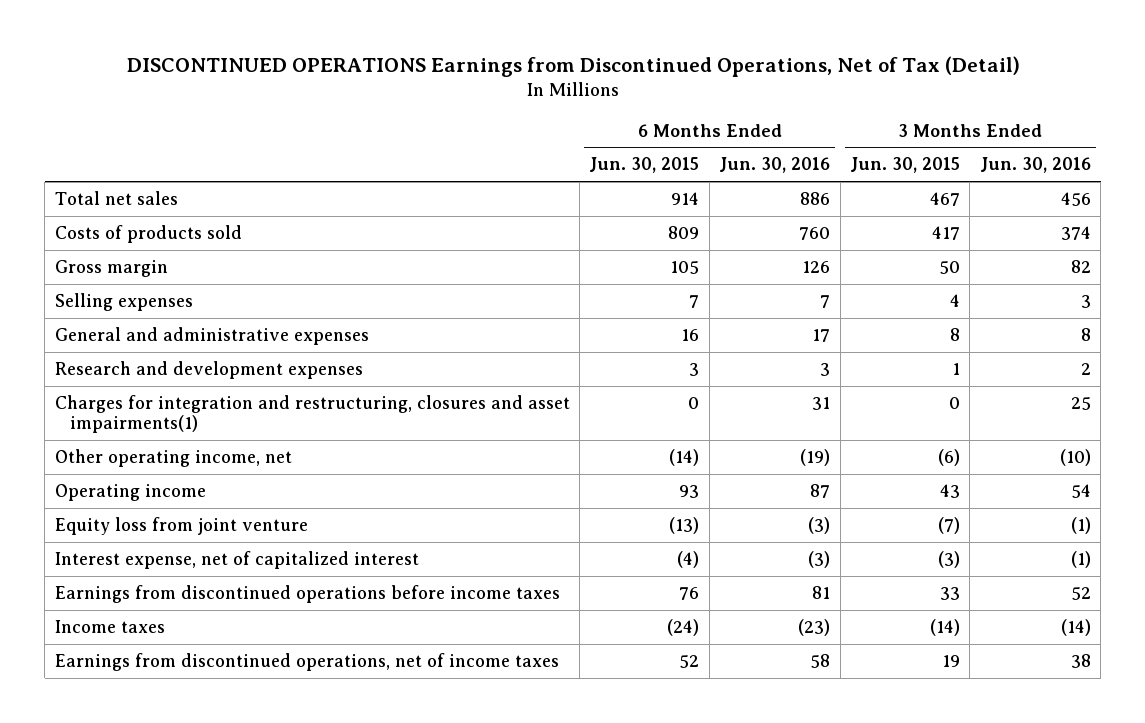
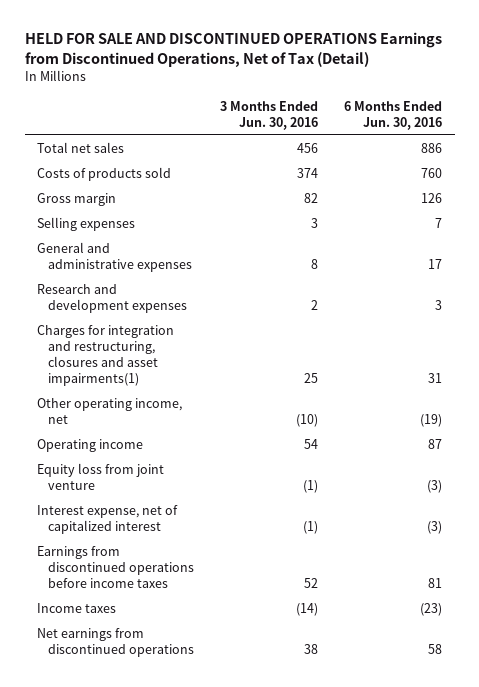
- DISCONTINUED OPERATIONS Earnings from Discontinued Operations, Net of Tax (Detail)
+ HELD FOR SALE AND DISCONTINUED OPERATIONS Earnings from Discontinued Operations, Net of Tax (Detail)
- | 6 Months Ended Jun. 30, 2015 | 6 Months Ended Jun. 30, 2016 | 3 Months Ended Jun. 30, 2015 | 3 Months Ended Jun. 30, 2016
+ | 3 Months Ended Jun. 30, 2016 | 6 Months Ended Jun. 30, 2016
- Earnings from discontinued operations, net of income taxes | 52 | 58 | 19 | 38
+ Net earnings from discontinued operations | 38 | 58

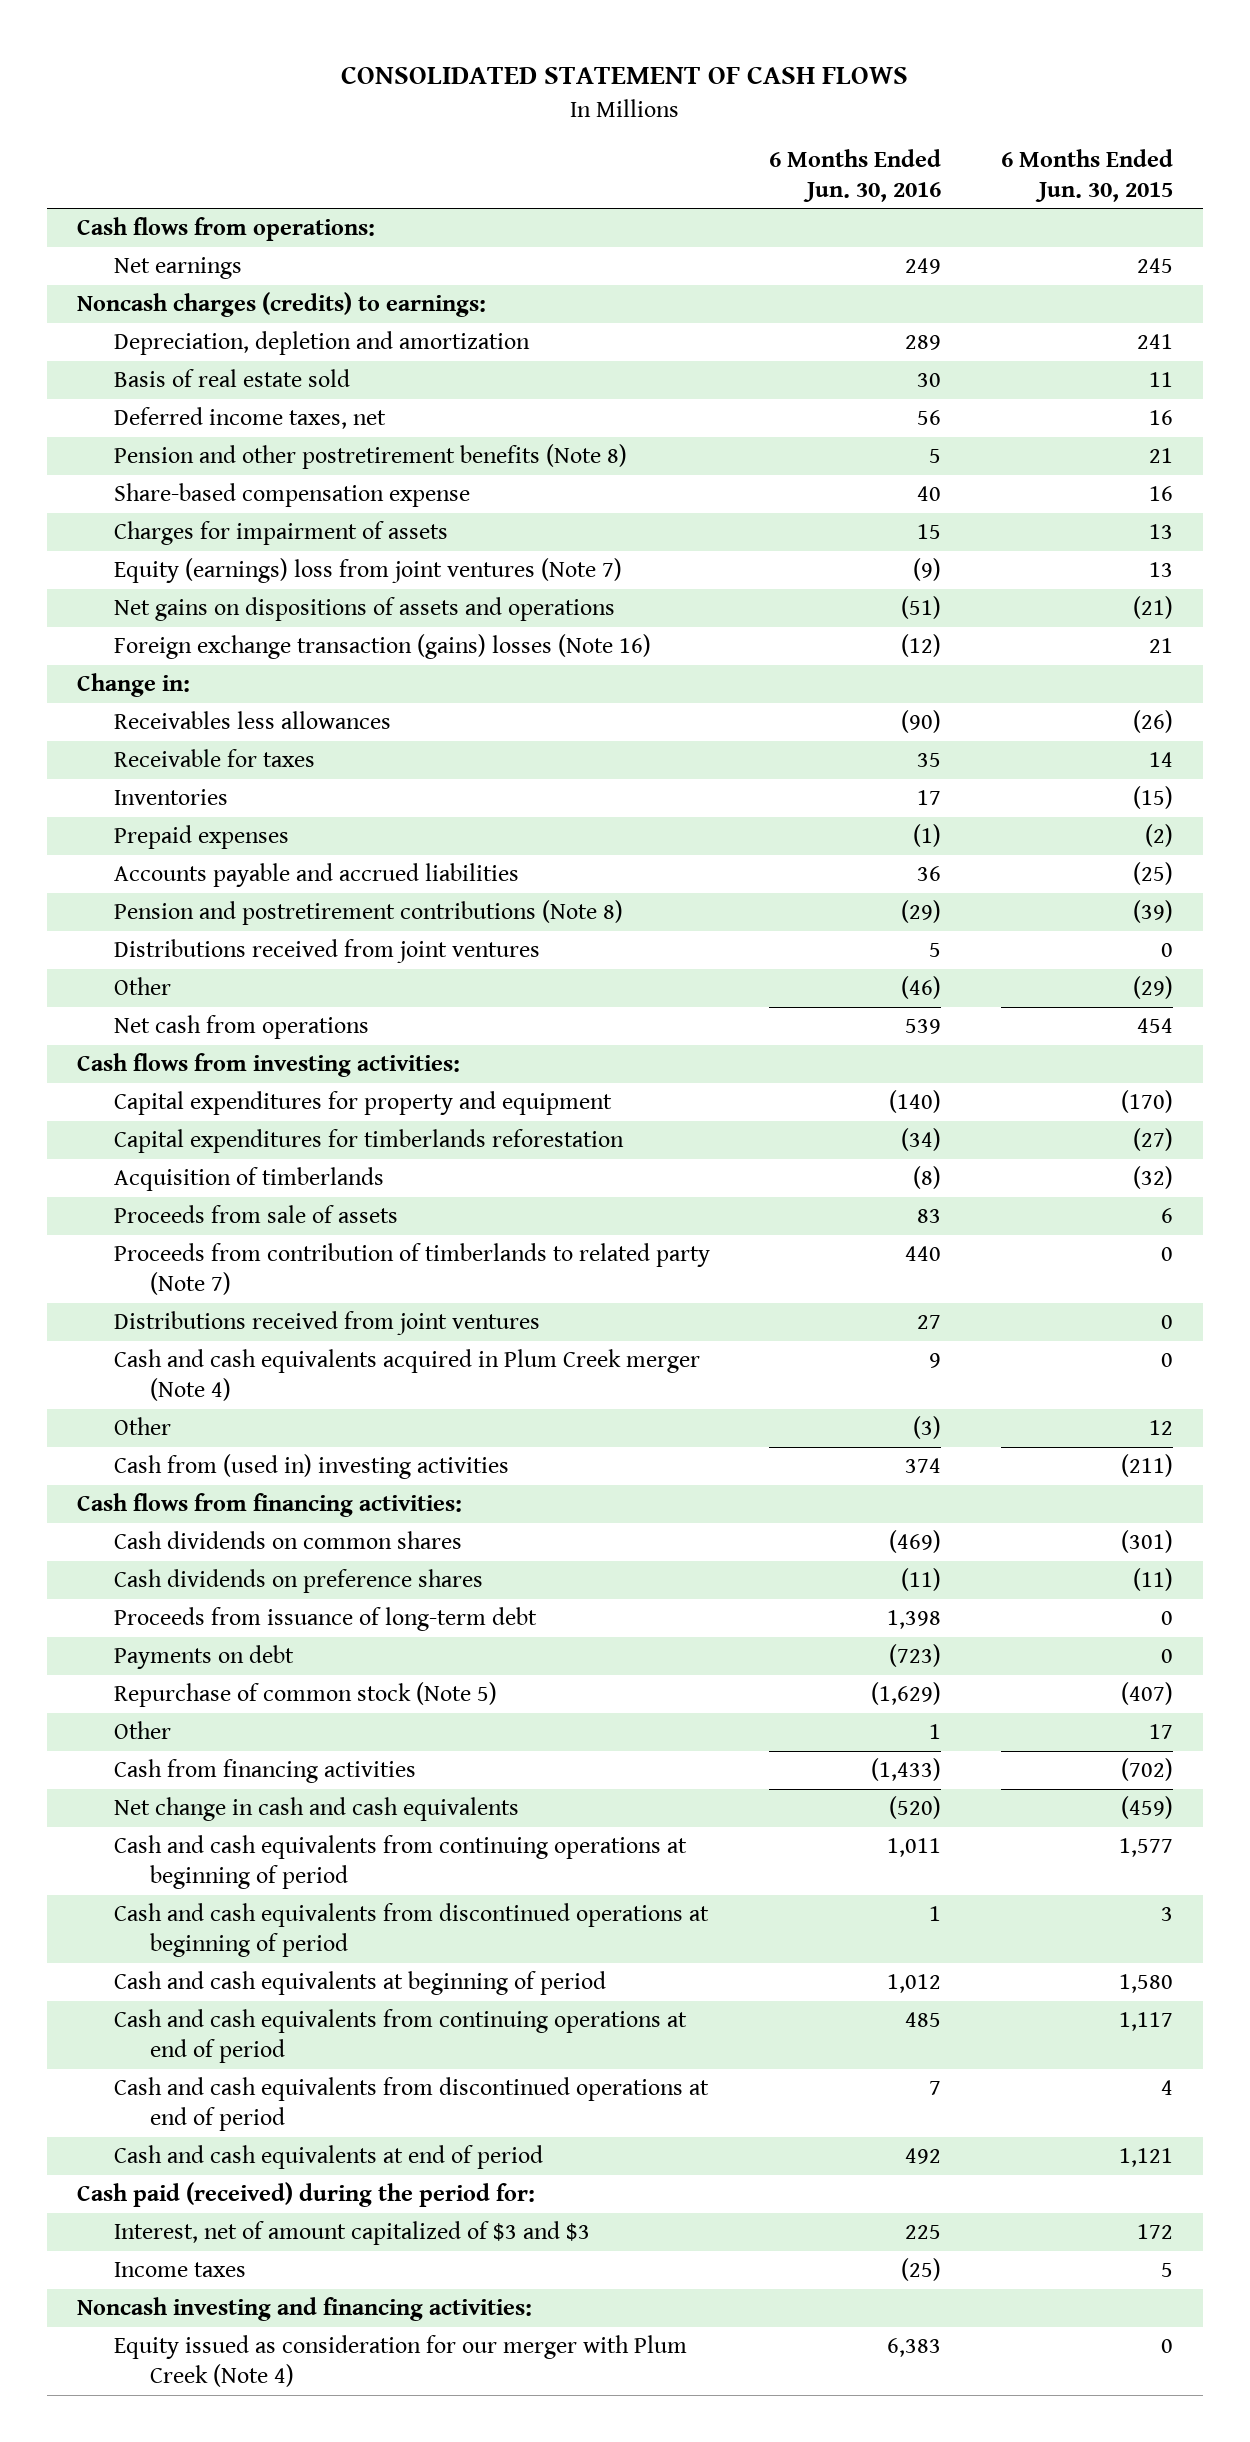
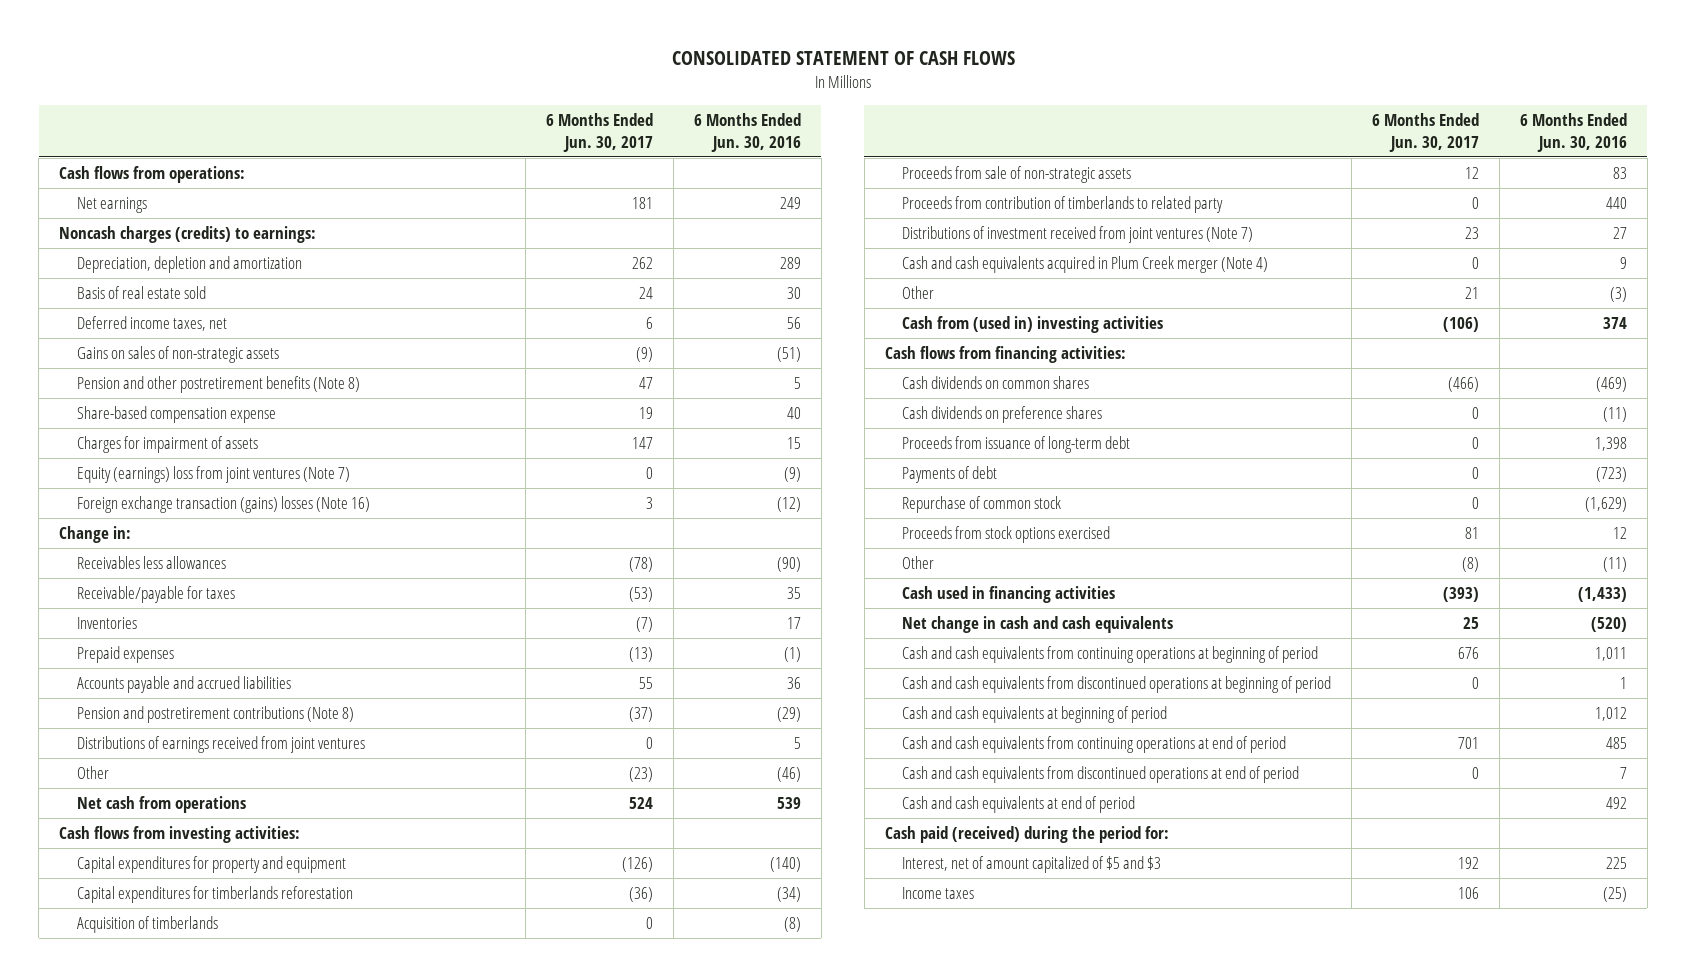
- | 6 Months Ended Jun. 30, 2016 | 6 Months Ended Jun. 30, 2015
+ | 6 Months Ended Jun. 30, 2017 | 6 Months Ended Jun. 30, 2016
+ Gains on sales of non-strategic assets | (9) | (51)
- Net gains on dispositions of assets and operations | (51) | (21)
- Receivable for taxes | 35 | 14
+ Receivable/payable for taxes | (53) | 35
- Distributions received from joint ventures | 5 | 0
+ Distributions of earnings received from joint ventures | 0 | 5
- Proceeds from sale of assets | 83 | 6
- Proceeds from contribution of timberlands to related party (Note 7) | 440 | 0
- Distributions received from joint ventures | 27 | 0
+ Proceeds from sale of non-strategic assets | 12 | 83
+ Proceeds from contribution of timberlands to related party | 0 | 440
+ Distributions of investment received from joint ventures (Note 7) | 23 | 27
- Payments on debt | (723) | 0
- Repurchase of common stock (Note 5) | (1,629) | (407)
- Other | 1 | 17
- Cash from financing activities | (1,433) | (702)
+ Payments of debt | 0 | (723)
+ Repurchase of common stock | 0 | (1,629)
+ Proceeds from stock options exercised | 81 | 12
+ Other | (8) | (11)
+ Cash used in financing activities | (393) | (1,433)
- Interest, net of amount capitalized of $3 and $3 | 225 | 172
+ Interest, net of amount capitalized of $5 and $3 | 192 | 225
- Noncash investing and financing activities:
- Equity issued as consideration for our merger with Plum Creek (Note 4) | 6,383 | 0

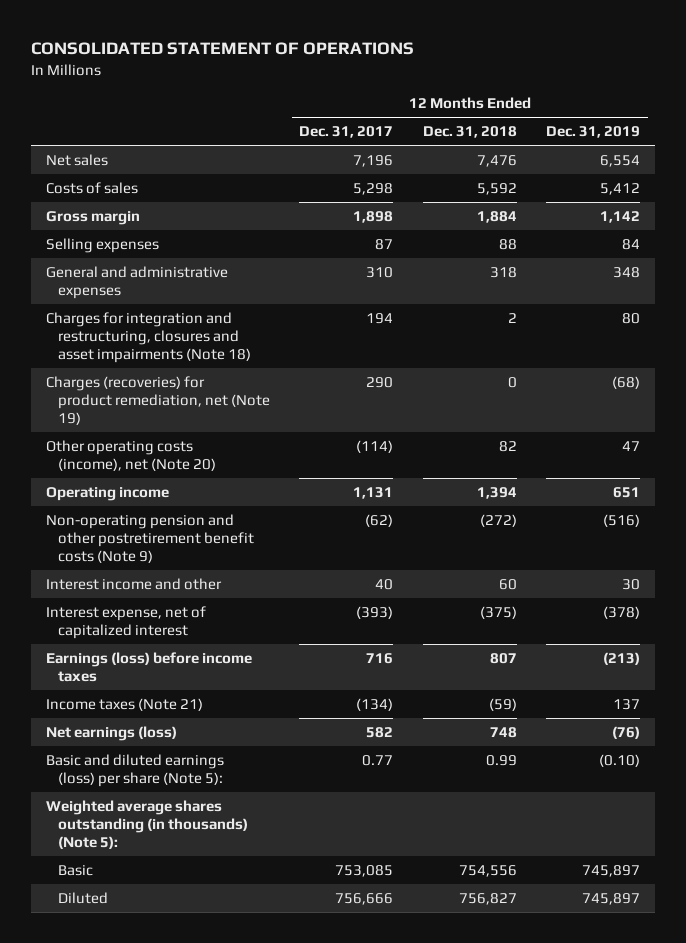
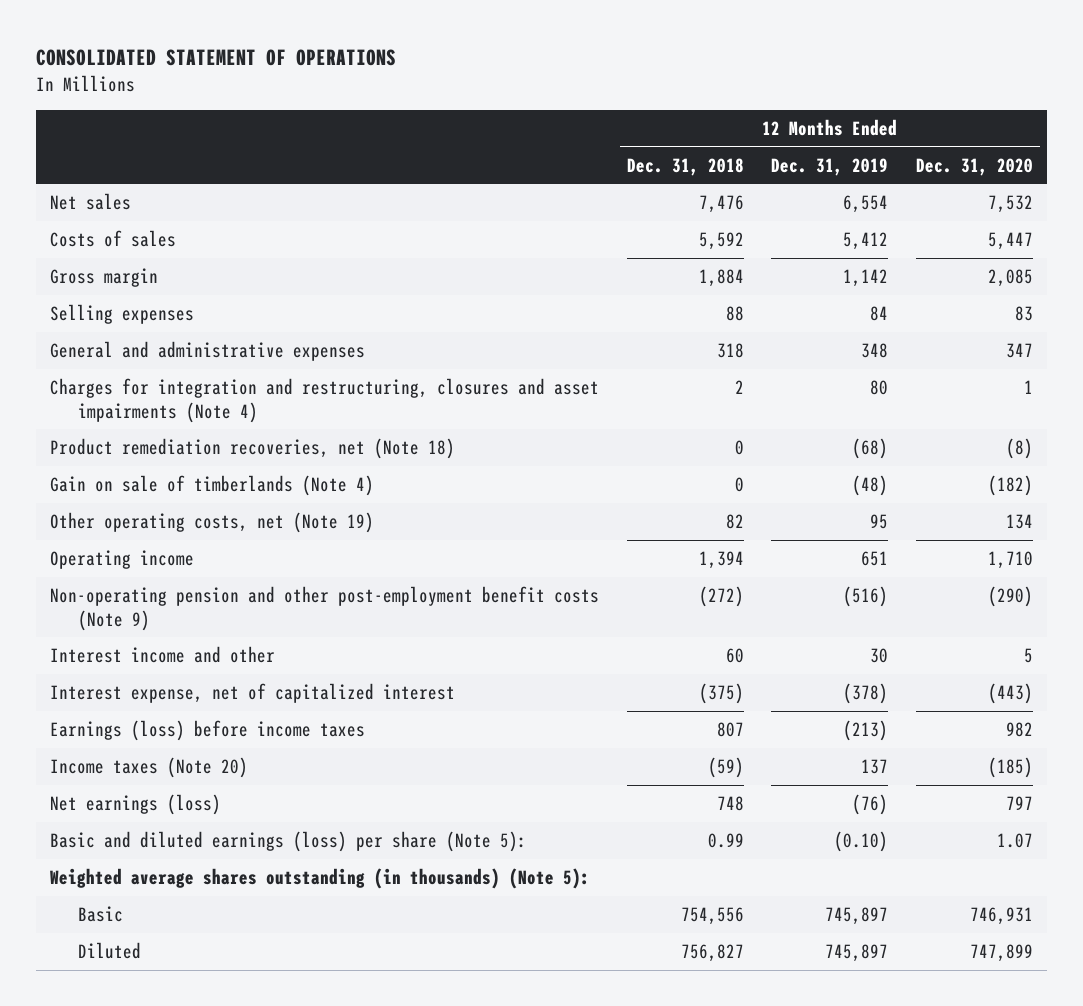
- | 12 Months Ended Dec. 31, 2017 | 12 Months Ended Dec. 31, 2018 | 12 Months Ended Dec. 31, 2019
+ | 12 Months Ended Dec. 31, 2018 | 12 Months Ended Dec. 31, 2019 | 12 Months Ended Dec. 31, 2020
- Charges for integration and restructuring, closures and asset impairments (Note 18) | 194 | 2 | 80
- Charges (recoveries) for product remediation, net (Note 19) | 290 | 0 | (68)
- Other operating costs (income), net (Note 20) | (114) | 82 | 47
+ Charges for integration and restructuring, closures and asset impairments (Note 4) | 2 | 80 | 1
+ Product remediation recoveries, net (Note 18) | 0 | (68) | (8)
+ Gain on sale of timberlands (Note 4) | 0 | (48) | (182)
+ Other operating costs, net (Note 19) | 82 | 95 | 134
- Non-operating pension and other postretirement benefit costs (Note 9) | (62) | (272) | (516)
+ Non-operating pension and other post-employment benefit costs (Note 9) | (272) | (516) | (290)
- Income taxes (Note 21) | (134) | (59) | 137
+ Income taxes (Note 20) | (59) | 137 | (185)

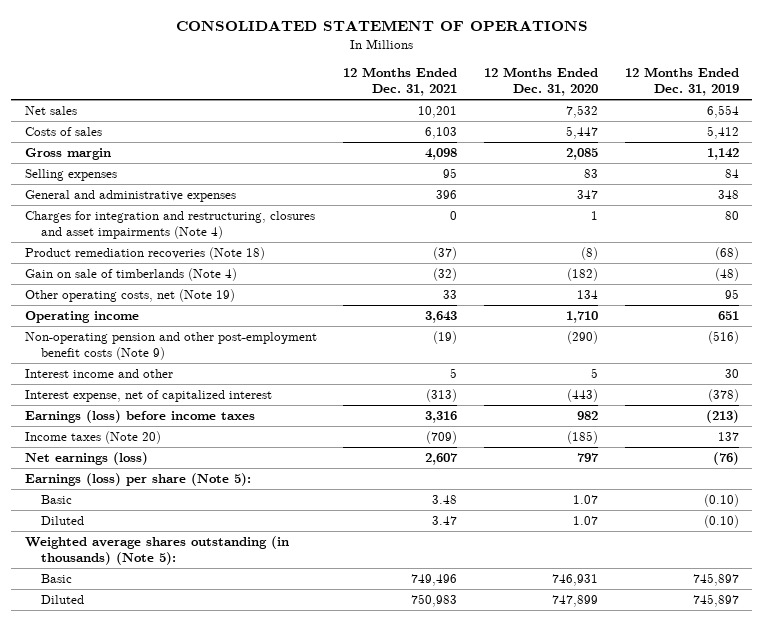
- | 12 Months Ended Dec. 31, 2018 | 12 Months Ended Dec. 31, 2019 | 12 Months Ended Dec. 31, 2020
+ | 12 Months Ended Dec. 31, 2021 | 12 Months Ended Dec. 31, 2020 | 12 Months Ended Dec. 31, 2019
- Product remediation recoveries, net (Note 18) | 0 | (68) | (8)
+ Product remediation recoveries (Note 18) | (37) | (8) | (68)
- Basic and diluted earnings (loss) per share (Note 5): | 0.99 | (0.10) | 1.07
+ Earnings (loss) per share (Note 5):
+ Basic | 3.48 | 1.07 | (0.10)
+ Diluted | 3.47 | 1.07 | (0.10)

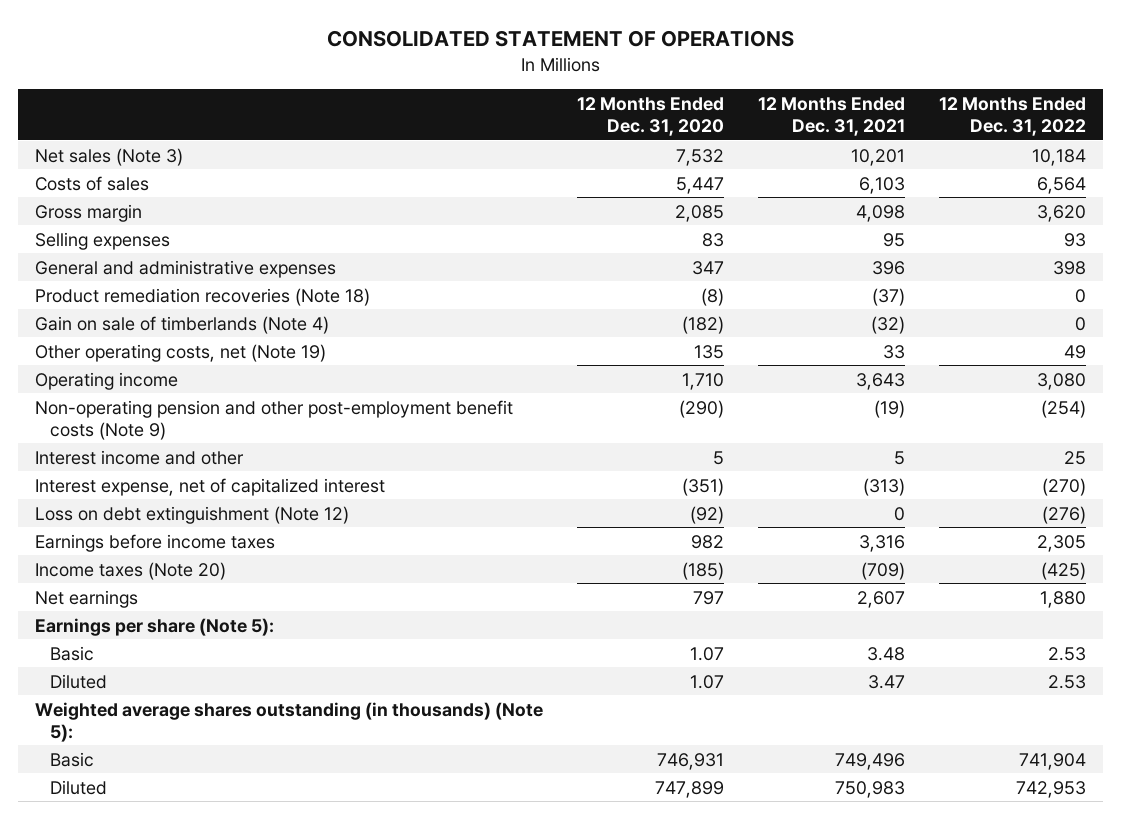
- | 12 Months Ended Dec. 31, 2021 | 12 Months Ended Dec. 31, 2020 | 12 Months Ended Dec. 31, 2019
+ | 12 Months Ended Dec. 31, 2020 | 12 Months Ended Dec. 31, 2021 | 12 Months Ended Dec. 31, 2022
- Net sales | 10,201 | 7,532 | 6,554
+ Net sales (Note 3) | 7,532 | 10,201 | 10,184
- Charges for integration and restructuring, closures and asset impairments (Note 4) | 0 | 1 | 80
- Other operating costs, net (Note 19) | 33 | 134 | 95
+ Other operating costs, net (Note 19) | 135 | 33 | 49
- Interest expense, net of capitalized interest | (313) | (443) | (378)
- Earnings (loss) before income taxes | 3,316 | 982 | (213)
+ Interest expense, net of capitalized interest | (351) | (313) | (270)
+ Loss on debt extinguishment (Note 12) | (92) | 0 | (276)
+ Earnings before income taxes | 982 | 3,316 | 2,305
- Net earnings (loss) | 2,607 | 797 | (76)
- Earnings (loss) per share (Note 5):
+ Net earnings | 797 | 2,607 | 1,880
+ Earnings per share (Note 5):

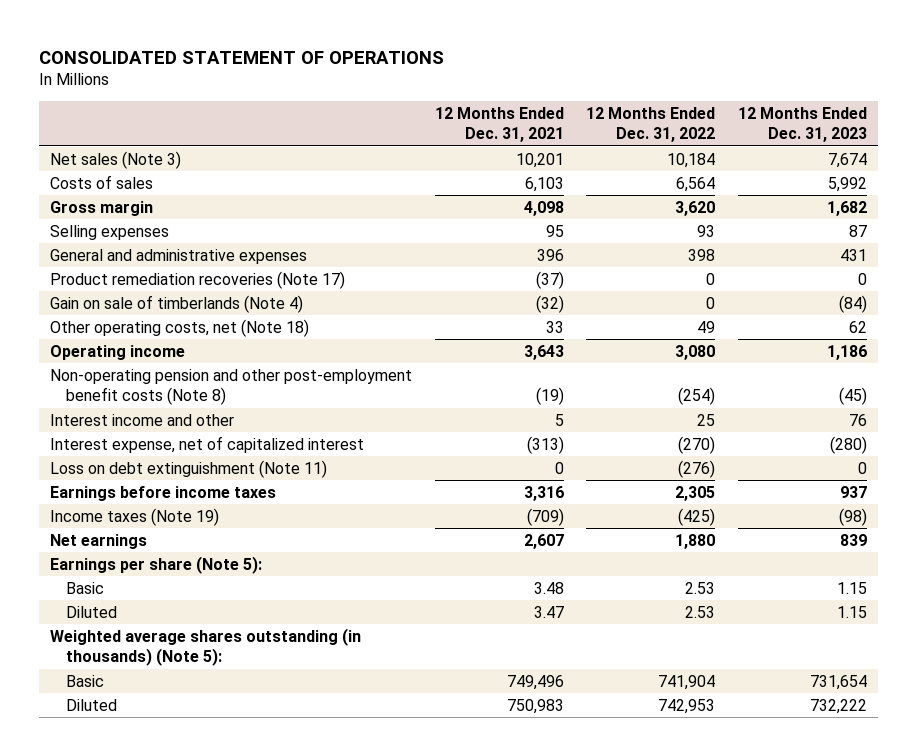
- | 12 Months Ended Dec. 31, 2020 | 12 Months Ended Dec. 31, 2021 | 12 Months Ended Dec. 31, 2022
+ | 12 Months Ended Dec. 31, 2021 | 12 Months Ended Dec. 31, 2022 | 12 Months Ended Dec. 31, 2023
- Product remediation recoveries (Note 18) | (8) | (37) | 0
+ Product remediation recoveries (Note 17) | (37) | 0 | 0
- Other operating costs, net (Note 19) | 135 | 33 | 49
+ Other operating costs, net (Note 18) | 33 | 49 | 62
- Non-operating pension and other post-employment benefit costs (Note 9) | (290) | (19) | (254)
+ Non-operating pension and other post-employment benefit costs (Note 8) | (19) | (254) | (45)
- Loss on debt extinguishment (Note 12) | (92) | 0 | (276)
+ Loss on debt extinguishment (Note 11) | 0 | (276) | 0
- Income taxes (Note 20) | (185) | (709) | (425)
+ Income taxes (Note 19) | (709) | (425) | (98)

